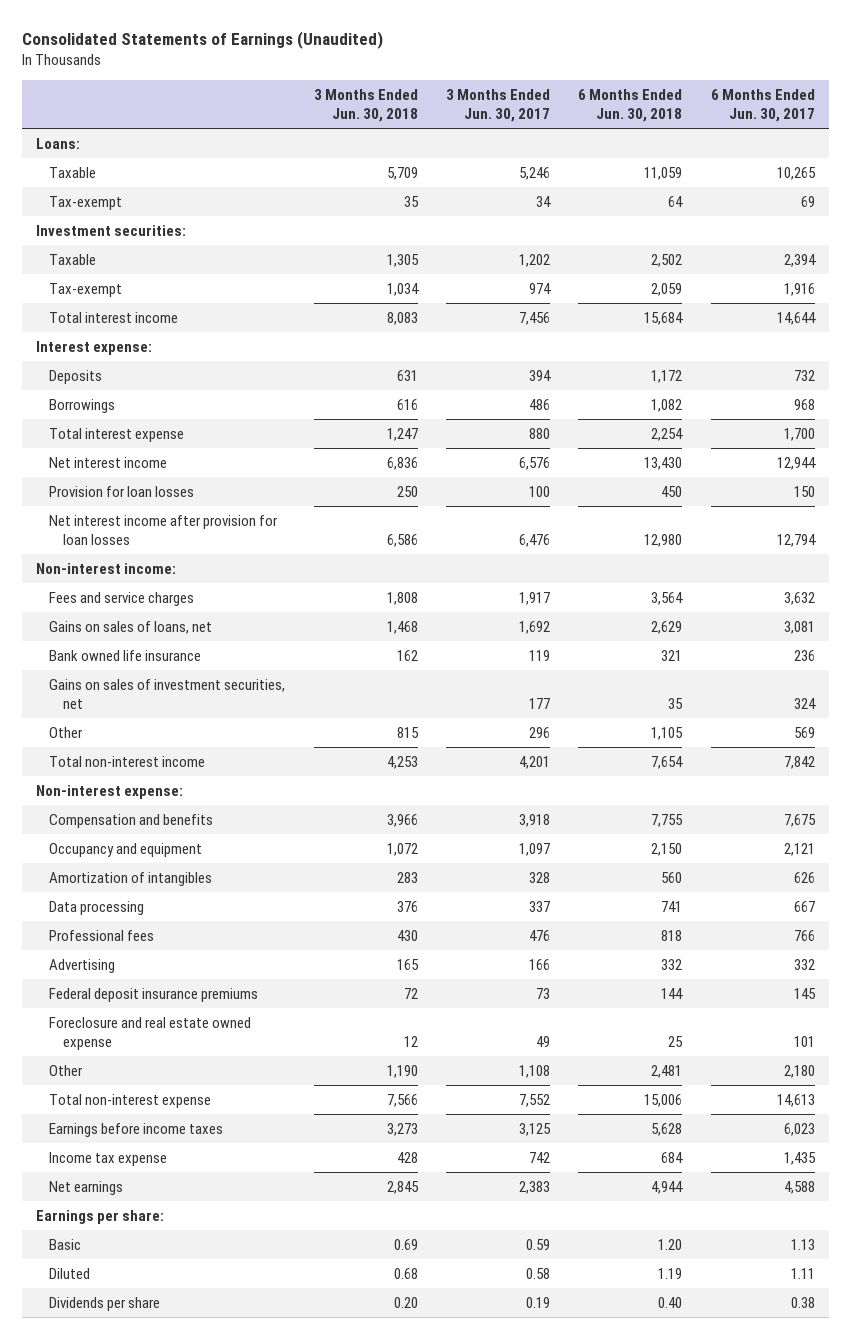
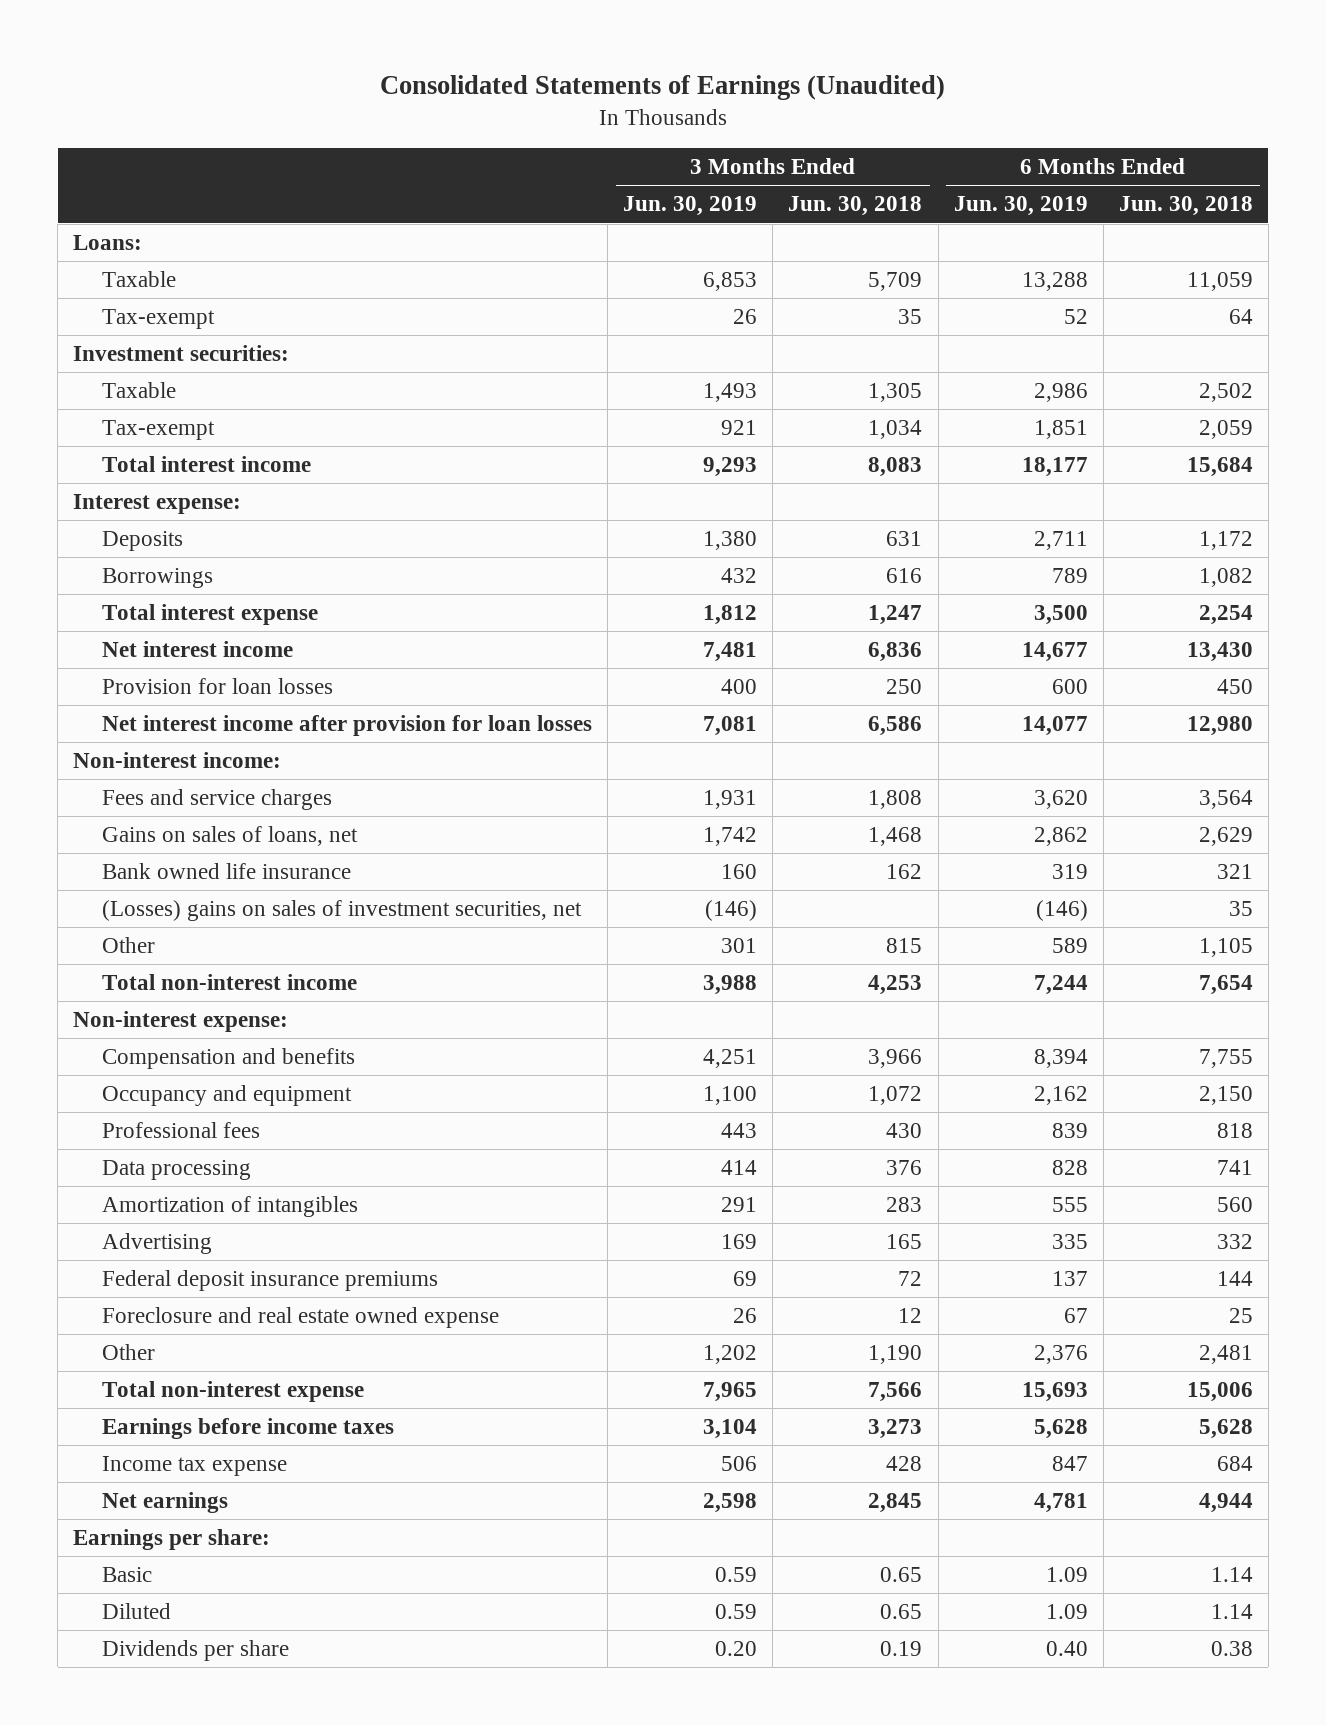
- | 3 Months Ended Jun. 30, 2018 | 3 Months Ended Jun. 30, 2017 | 6 Months Ended Jun. 30, 2018 | 6 Months Ended Jun. 30, 2017
+ | 3 Months Ended Jun. 30, 2019 | 3 Months Ended Jun. 30, 2018 | 6 Months Ended Jun. 30, 2019 | 6 Months Ended Jun. 30, 2018
- Gains on sales of investment securities, net | | 177 | 35 | 324
+ (Losses) gains on sales of investment securities, net | (146) | | (146) | 35
moved down: Data processing | 414 | 376 | 828 | 741
moved down: Amortization of intangibles | 291 | 283 | 555 | 560
- Basic | 0.69 | 0.59 | 1.20 | 1.13
- Diluted | 0.68 | 0.58 | 1.19 | 1.11
- Dividends per share | 0.20 | 0.19 | 0.40 | 0.38
+ Basic | 0.59 | 0.65 | 1.09 | 1.14
+ Diluted | 0.59 | 0.65 | 1.09 | 1.14
+ Dividends per share | 0.20 | 0.19 | 0.40 | 0.38

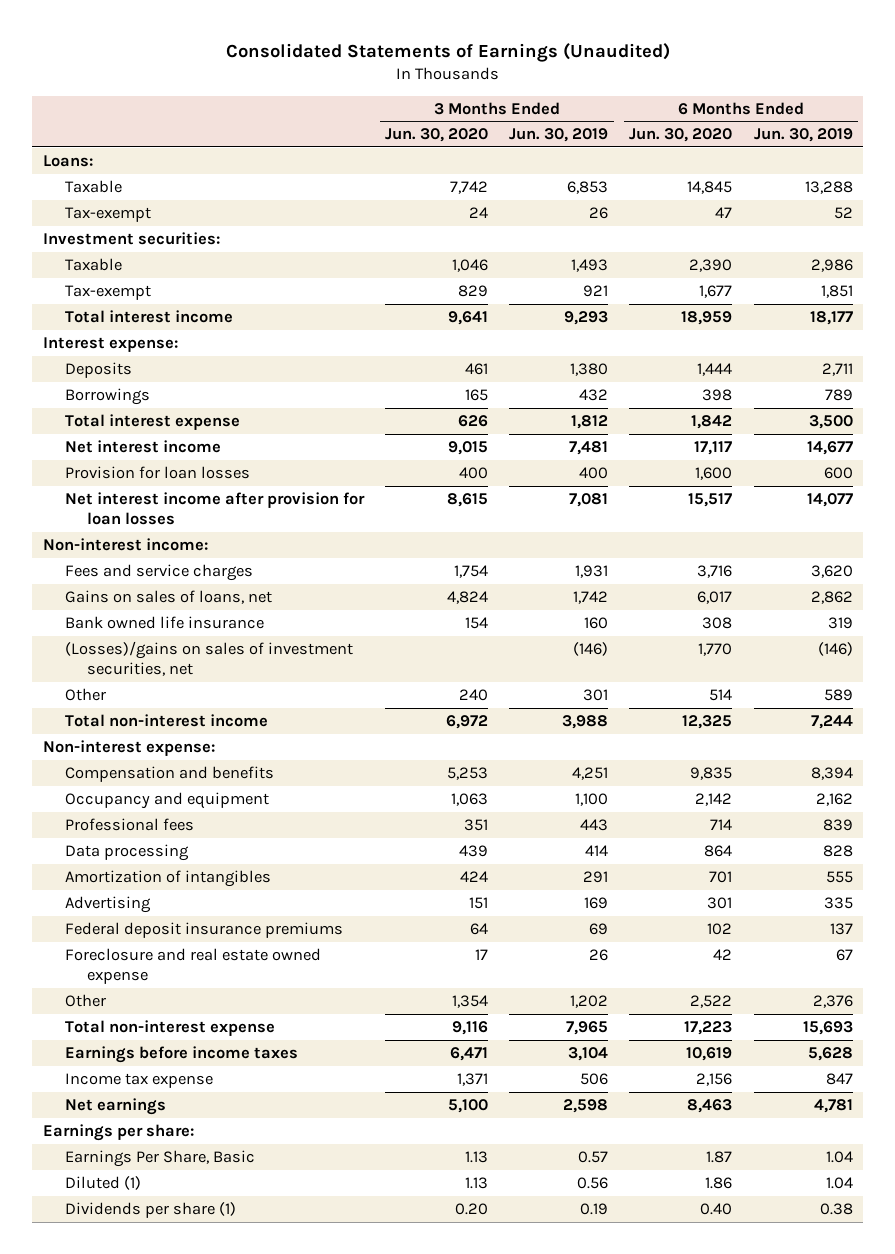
- | 3 Months Ended Jun. 30, 2019 | 3 Months Ended Jun. 30, 2018 | 6 Months Ended Jun. 30, 2019 | 6 Months Ended Jun. 30, 2018
+ | 3 Months Ended Jun. 30, 2020 | 3 Months Ended Jun. 30, 2019 | 6 Months Ended Jun. 30, 2020 | 6 Months Ended Jun. 30, 2019
- (Losses) gains on sales of investment securities, net | (146) | | (146) | 35
+ (Losses)/gains on sales of investment securities, net | | (146) | 1,770 | (146)
- Basic | 0.59 | 0.65 | 1.09 | 1.14
- Diluted | 0.59 | 0.65 | 1.09 | 1.14
- Dividends per share | 0.20 | 0.19 | 0.40 | 0.38
+ Earnings Per Share, Basic | 1.13 | 0.57 | 1.87 | 1.04
+ Diluted (1) | 1.13 | 0.56 | 1.86 | 1.04
+ Dividends per share (1) | 0.20 | 0.19 | 0.40 | 0.38

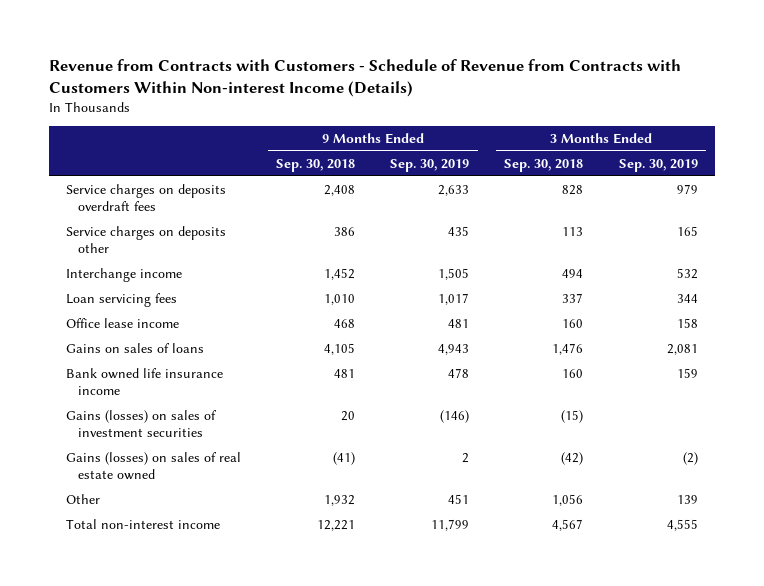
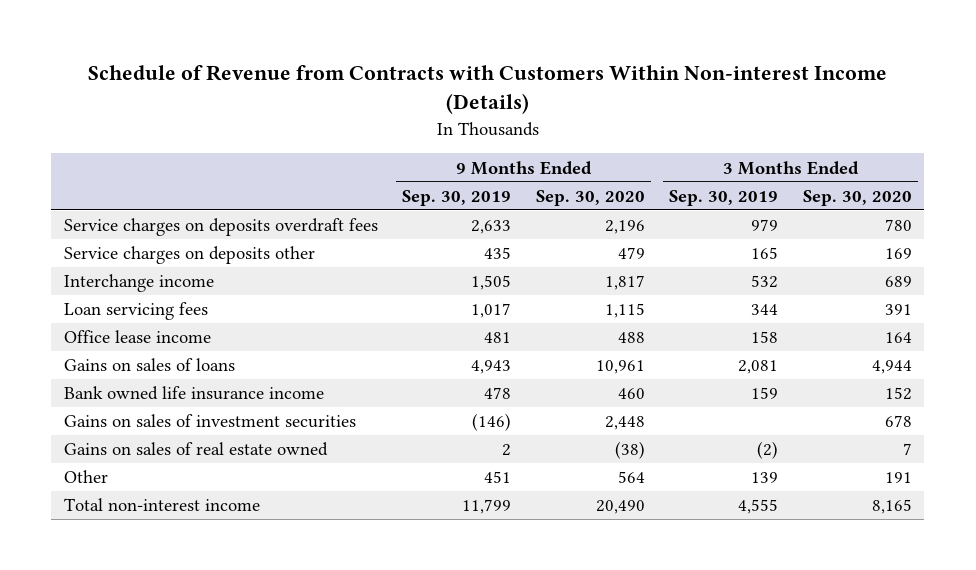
- Revenue from Contracts with Customers - Schedule of Revenue from Contracts with Customers Within Non-interest Income (Details)
+ Schedule of Revenue from Contracts with Customers Within Non-interest Income (Details)
- | 9 Months Ended Sep. 30, 2018 | 9 Months Ended Sep. 30, 2019 | 3 Months Ended Sep. 30, 2018 | 3 Months Ended Sep. 30, 2019
+ | 9 Months Ended Sep. 30, 2019 | 9 Months Ended Sep. 30, 2020 | 3 Months Ended Sep. 30, 2019 | 3 Months Ended Sep. 30, 2020
- Gains (losses) on sales of investment securities | 20 | (146) | (15) |
- Gains (losses) on sales of real estate owned | (41) | 2 | (42) | (2)
+ Gains on sales of investment securities | (146) | 2,448 | | 678
+ Gains on sales of real estate owned | 2 | (38) | (2) | 7

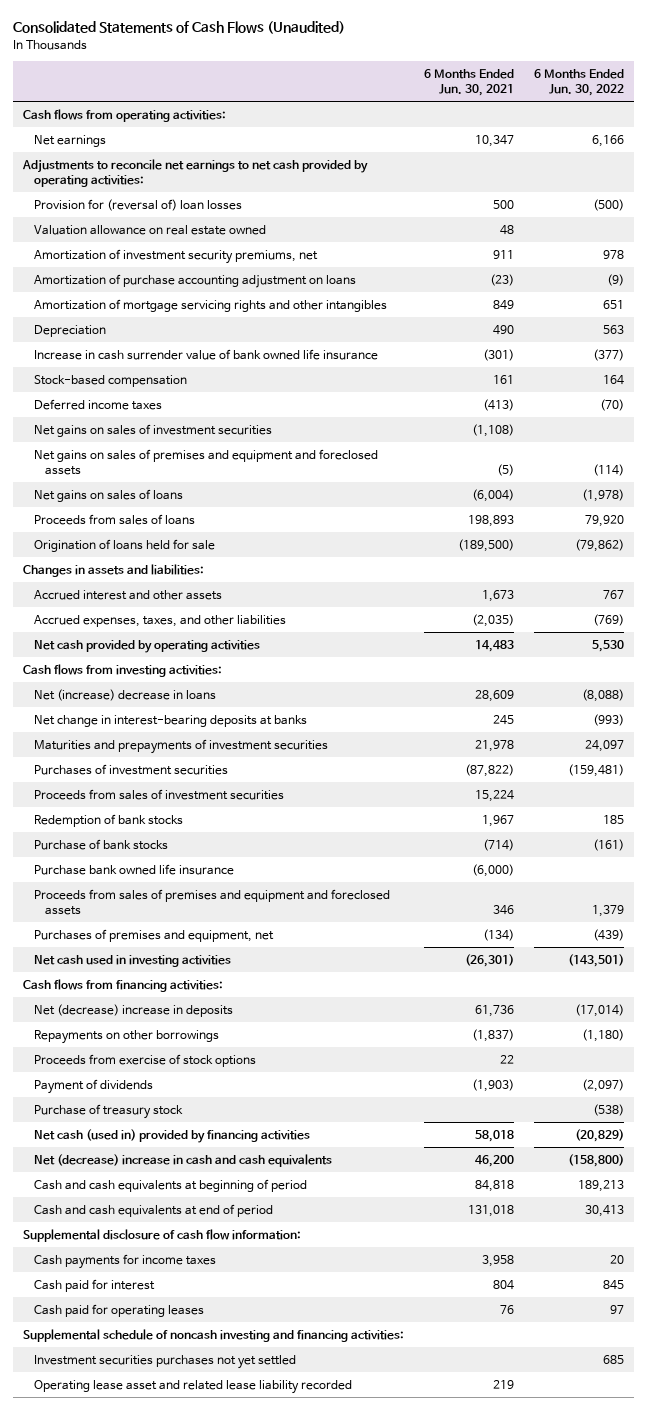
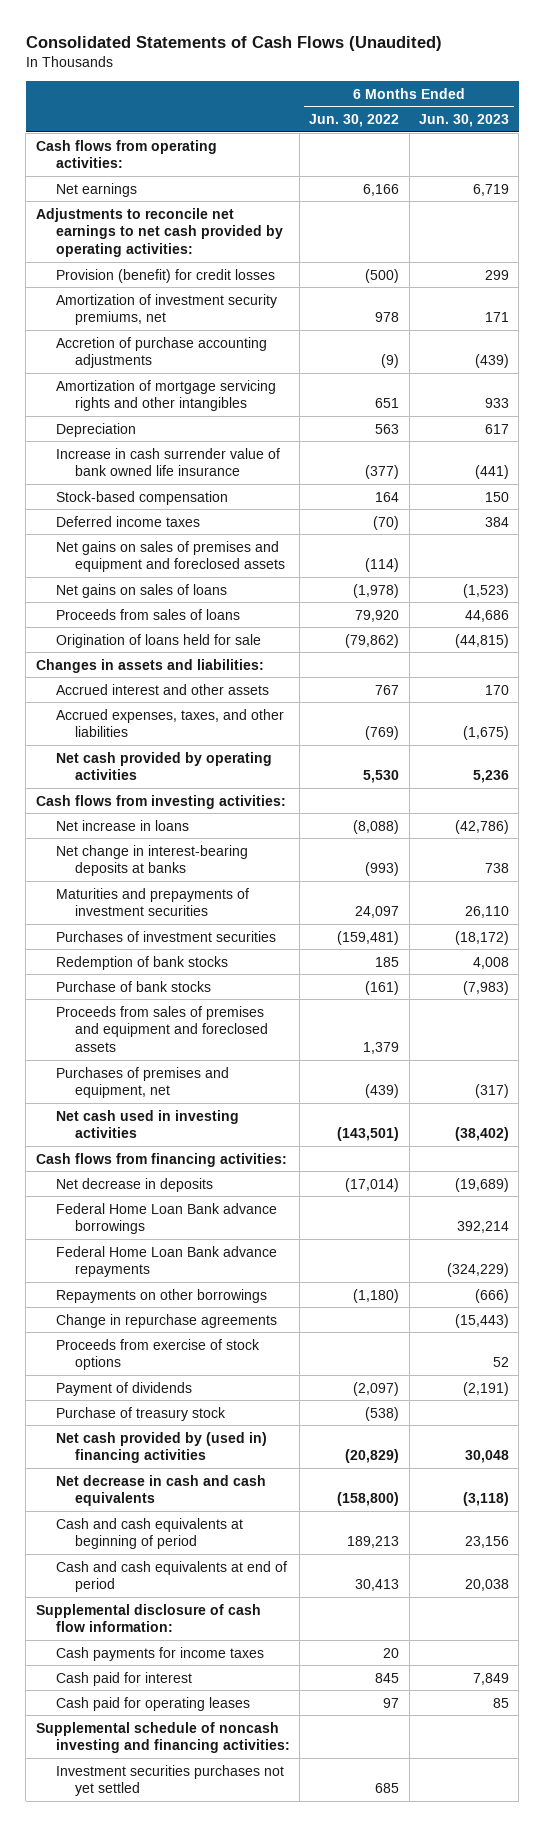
- | 6 Months Ended Jun. 30, 2021 | 6 Months Ended Jun. 30, 2022
+ | 6 Months Ended Jun. 30, 2022 | 6 Months Ended Jun. 30, 2023
- Provision for (reversal of) loan losses | 500 | (500)
- Valuation allowance on real estate owned | 48 |
+ Provision (benefit) for credit losses | (500) | 299
- Amortization of purchase accounting adjustment on loans | (23) | (9)
+ Accretion of purchase accounting adjustments | (9) | (439)
- Net gains on sales of investment securities | (1,108) |
- Net (increase) decrease in loans | 28,609 | (8,088)
+ Net increase in loans | (8,088) | (42,786)
- Proceeds from sales of investment securities | 15,224 |
- Purchase bank owned life insurance | (6,000) |
- Net (decrease) increase in deposits | 61,736 | (17,014)
+ Net decrease in deposits | (17,014) | (19,689)
+ Federal Home Loan Bank advance borrowings | | 392,214
+ Federal Home Loan Bank advance repayments | | (324,229)
+ Change in repurchase agreements | | (15,443)
- Net cash (used in) provided by financing activities | 58,018 | (20,829)
- Net (decrease) increase in cash and cash equivalents | 46,200 | (158,800)
+ Net cash provided by (used in) financing activities | (20,829) | 30,048
+ Net decrease in cash and cash equivalents | (158,800) | (3,118)
- Operating lease asset and related lease liability recorded | 219 |

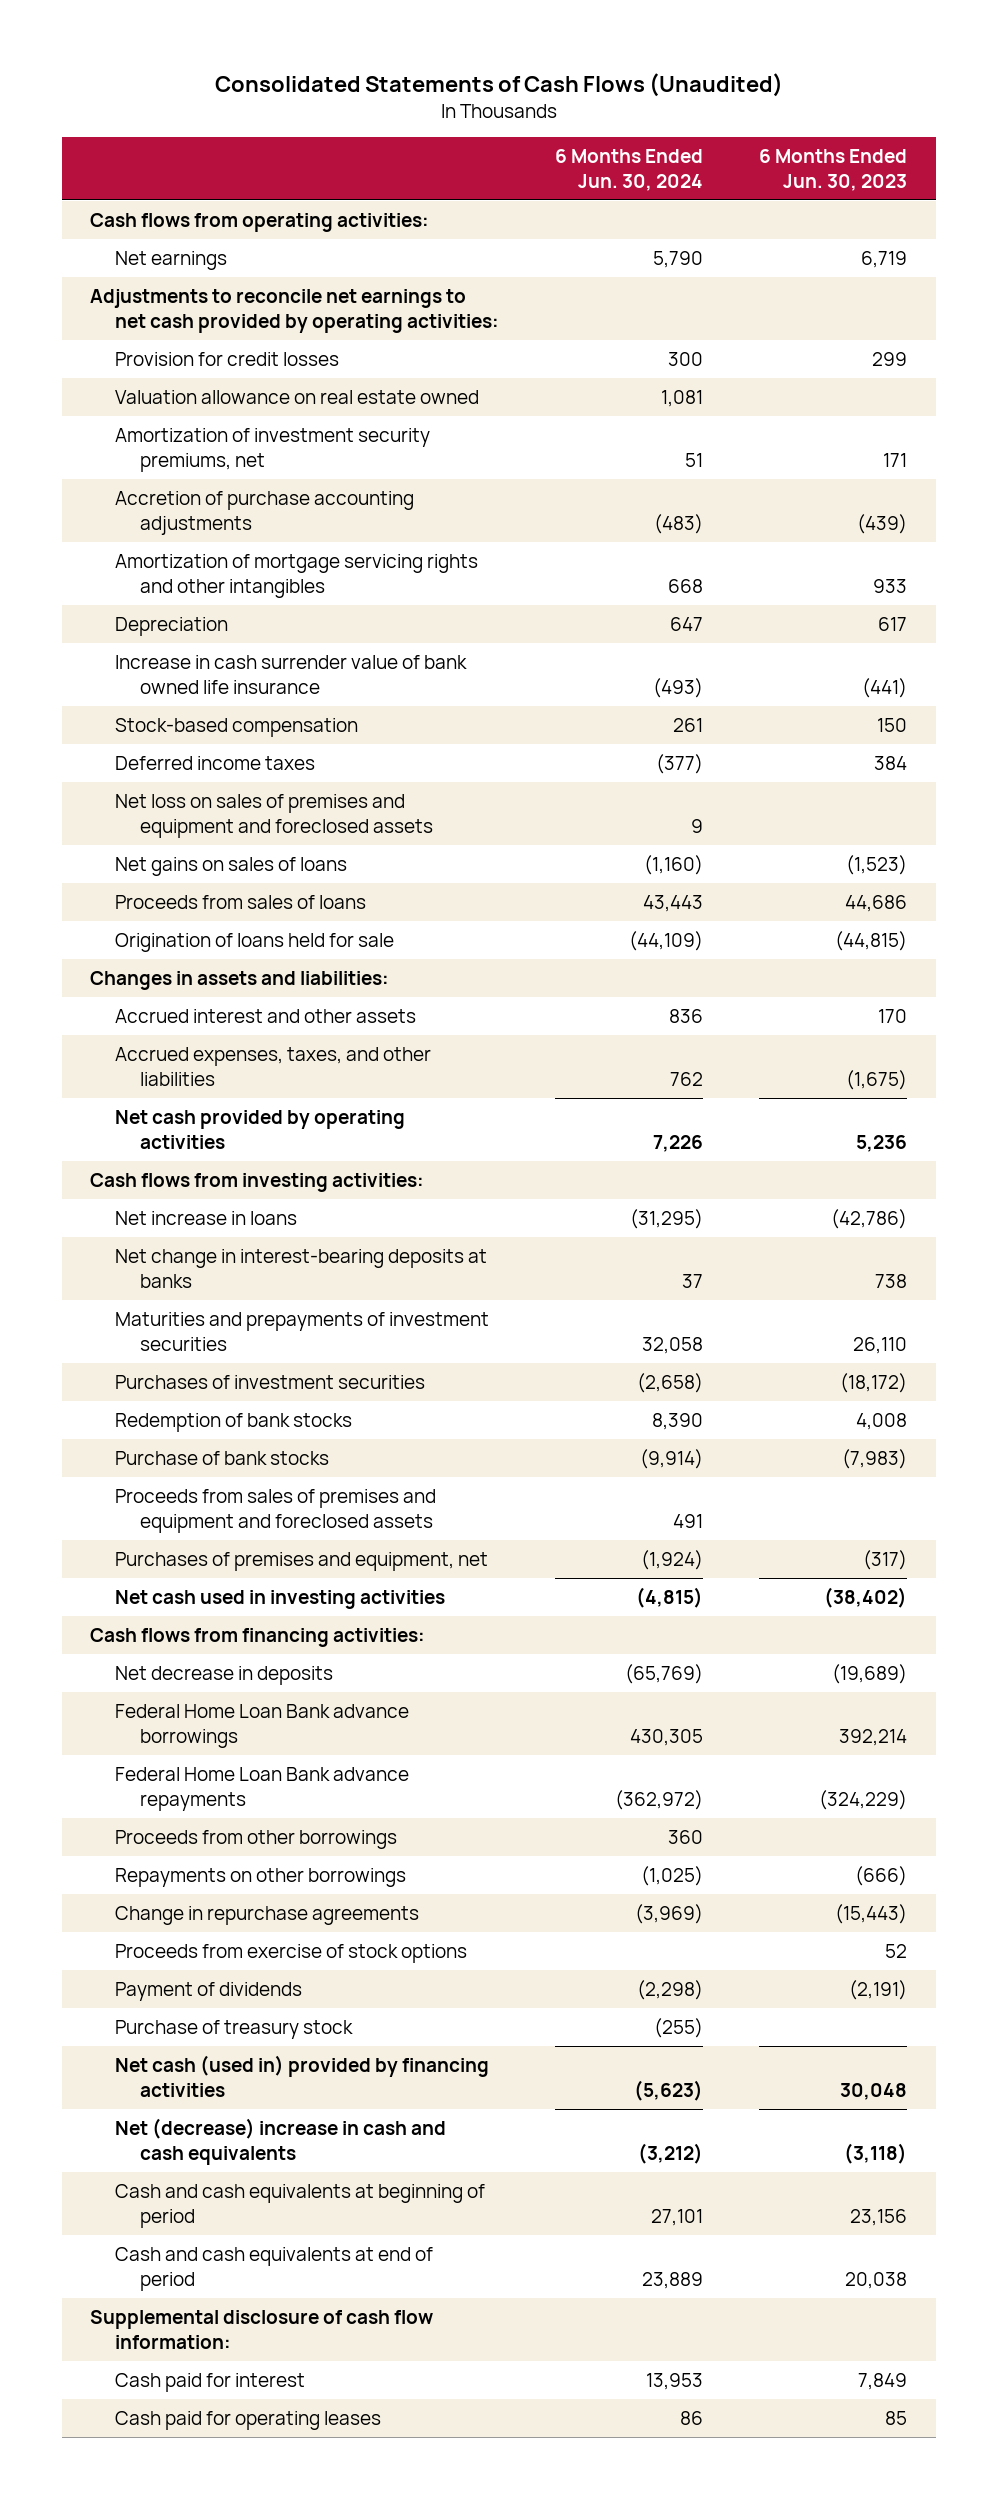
- | 6 Months Ended Jun. 30, 2022 | 6 Months Ended Jun. 30, 2023
+ | 6 Months Ended Jun. 30, 2024 | 6 Months Ended Jun. 30, 2023
- Provision (benefit) for credit losses | (500) | 299
+ Provision for credit losses | 300 | 299
+ Valuation allowance on real estate owned | 1,081 |
- Net gains on sales of premises and equipment and foreclosed assets | (114) |
+ Net loss on sales of premises and equipment and foreclosed assets | 9 |
+ Proceeds from other borrowings | 360 |
- Net cash provided by (used in) financing activities | (20,829) | 30,048
- Net decrease in cash and cash equivalents | (158,800) | (3,118)
+ Net cash (used in) provided by financing activities | (5,623) | 30,048
+ Net (decrease) increase in cash and cash equivalents | (3,212) | (3,118)
- Cash payments for income taxes | 20 |
- Supplemental schedule of noncash investing and financing activities:
- Investment securities purchases not yet settled | 685 |

